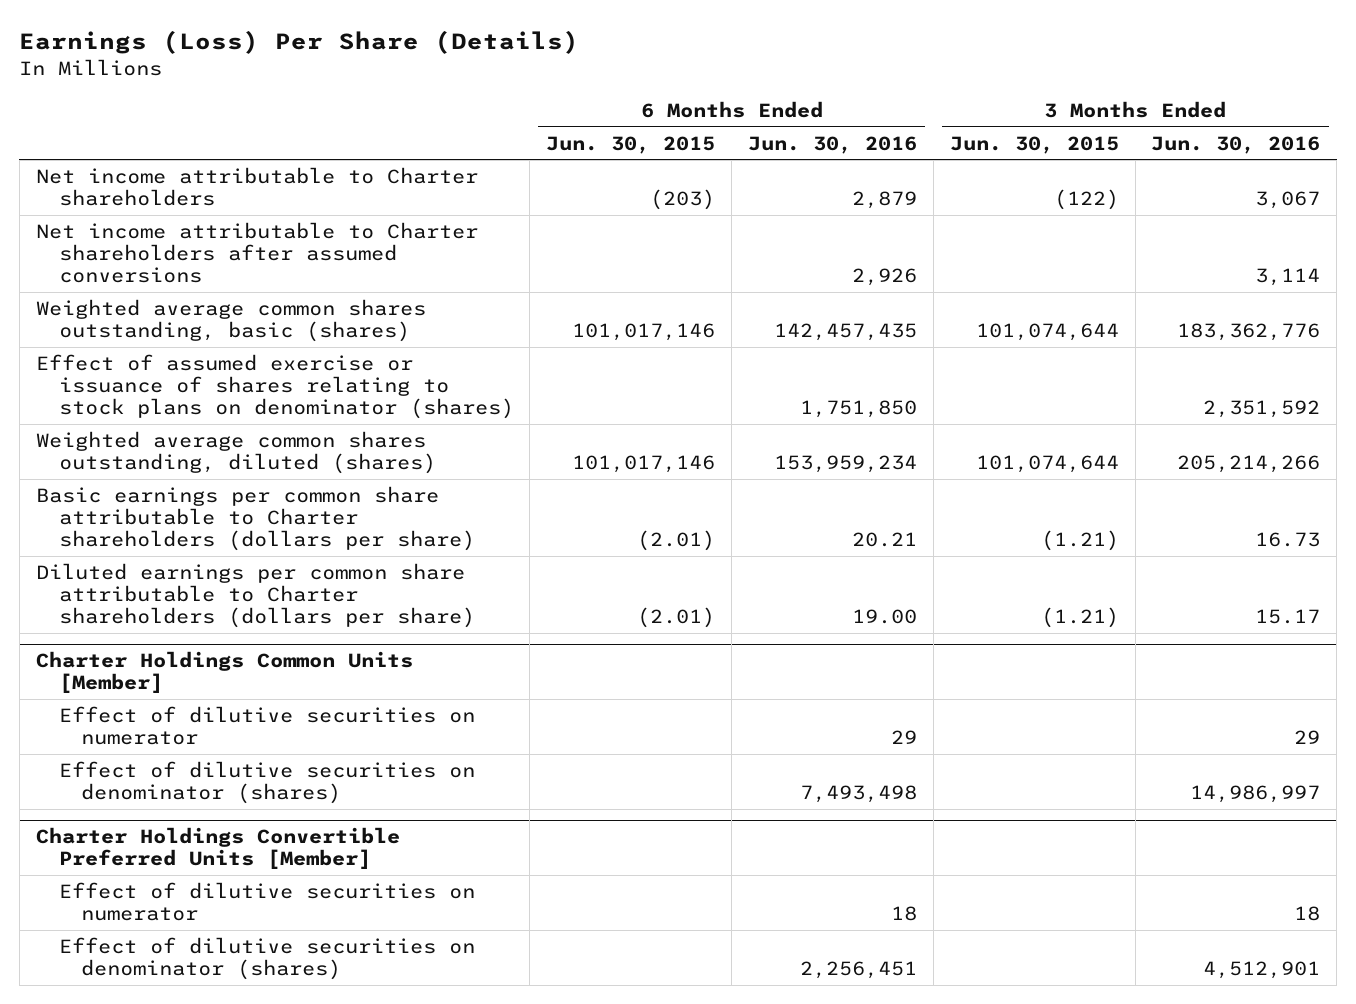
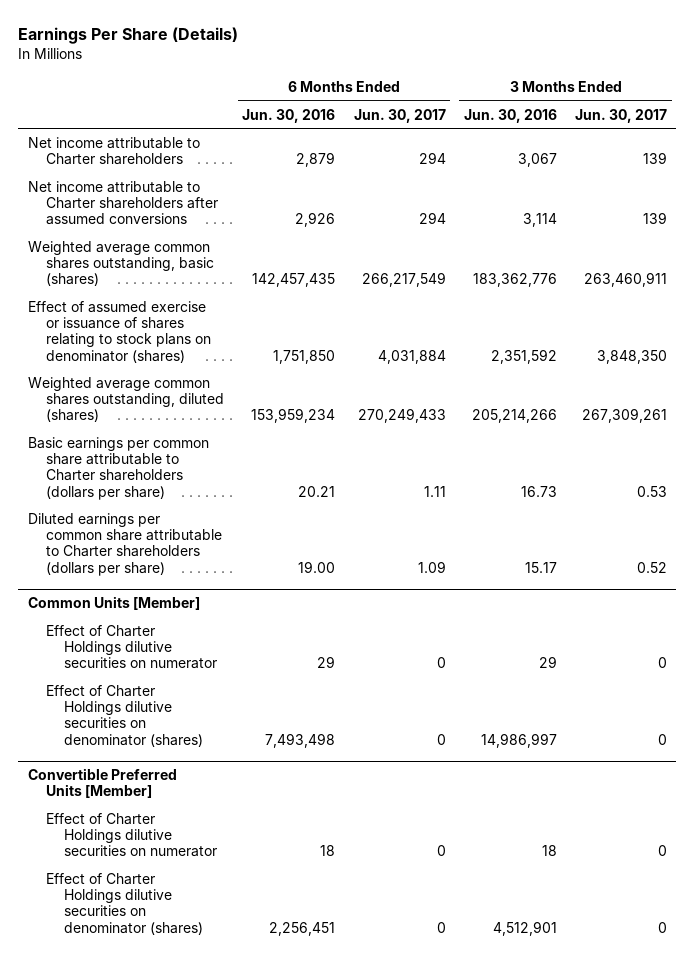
- Earnings (Loss) Per Share (Details)
+ Earnings Per Share (Details)
- | 6 Months Ended Jun. 30, 2015 | 6 Months Ended Jun. 30, 2016 | 3 Months Ended Jun. 30, 2015 | 3 Months Ended Jun. 30, 2016
+ | 6 Months Ended Jun. 30, 2016 | 6 Months Ended Jun. 30, 2017 | 3 Months Ended Jun. 30, 2016 | 3 Months Ended Jun. 30, 2017
- Charter Holdings Common Units [Member]
- Effect of dilutive securities on numerator | | 29 | | 29
- Effect of dilutive securities on denominator (shares) | | 7,493,498 | | 14,986,997
- Charter Holdings Convertible Preferred Units [Member]
- Effect of dilutive securities on numerator | | 18 | | 18
- Effect of dilutive securities on denominator (shares) | | 2,256,451 | | 4,512,901
+ Common Units [Member]
+ Effect of Charter Holdings dilutive securities on numerator | 29 | 0 | 29 | 0
+ Effect of Charter Holdings dilutive securities on denominator (shares) | 7,493,498 | 0 | 14,986,997 | 0
+ Convertible Preferred Units [Member]
+ Effect of Charter Holdings dilutive securities on numerator | 18 | 0 | 18 | 0
+ Effect of Charter Holdings dilutive securities on denominator (shares) | 2,256,451 | 0 | 4,512,901 | 0

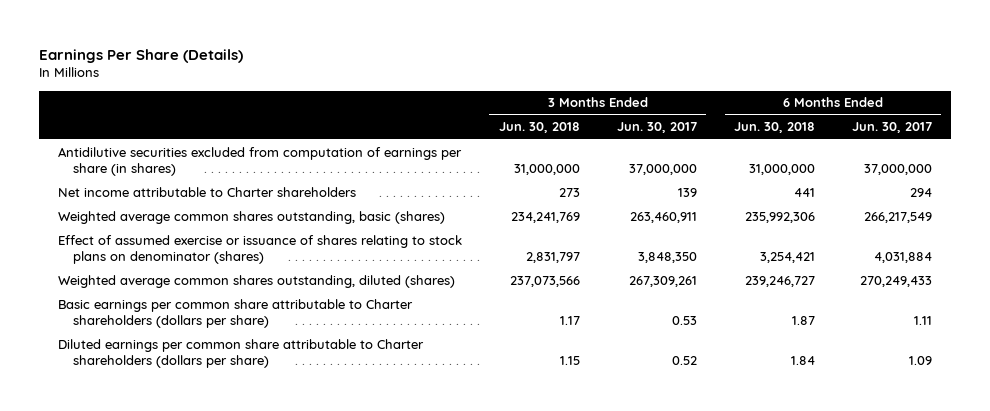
- | 6 Months Ended Jun. 30, 2016 | 6 Months Ended Jun. 30, 2017 | 3 Months Ended Jun. 30, 2016 | 3 Months Ended Jun. 30, 2017
+ | 3 Months Ended Jun. 30, 2018 | 3 Months Ended Jun. 30, 2017 | 6 Months Ended Jun. 30, 2018 | 6 Months Ended Jun. 30, 2017
+ Antidilutive securities excluded from computation of earnings per share (in shares) | 31,000,000 | 37,000,000 | 31,000,000 | 37,000,000
- Net income attributable to Charter shareholders after assumed conversions | 2,926 | 294 | 3,114 | 139
- Common Units [Member]
- Effect of Charter Holdings dilutive securities on numerator | 29 | 0 | 29 | 0
- Effect of Charter Holdings dilutive securities on denominator (shares) | 7,493,498 | 0 | 14,986,997 | 0
- Convertible Preferred Units [Member]
- Effect of Charter Holdings dilutive securities on numerator | 18 | 0 | 18 | 0
- Effect of Charter Holdings dilutive securities on denominator (shares) | 2,256,451 | 0 | 4,512,901 | 0

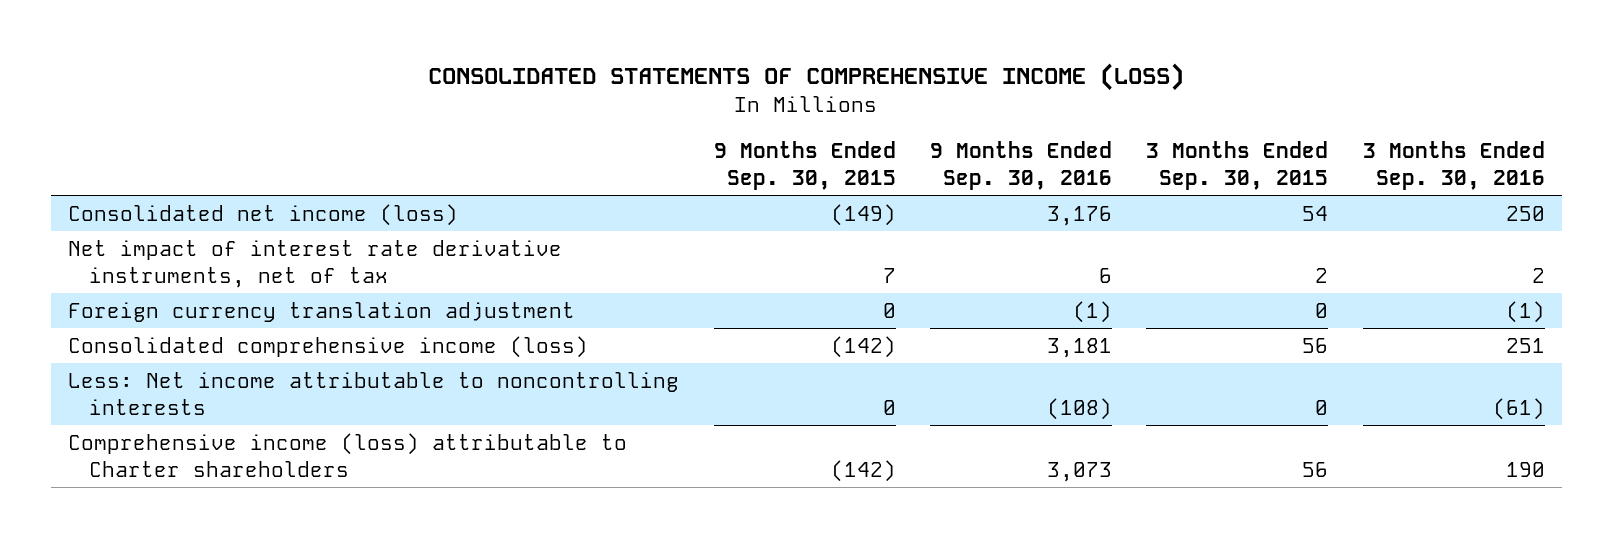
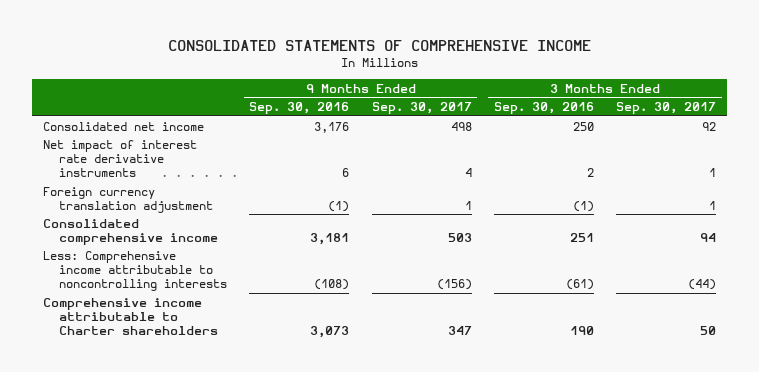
- CONSOLIDATED STATEMENTS OF COMPREHENSIVE INCOME (LOSS)
+ CONSOLIDATED STATEMENTS OF COMPREHENSIVE INCOME
- | 9 Months Ended Sep. 30, 2015 | 9 Months Ended Sep. 30, 2016 | 3 Months Ended Sep. 30, 2015 | 3 Months Ended Sep. 30, 2016
+ | 9 Months Ended Sep. 30, 2016 | 9 Months Ended Sep. 30, 2017 | 3 Months Ended Sep. 30, 2016 | 3 Months Ended Sep. 30, 2017
- Consolidated net income (loss) | (149) | 3,176 | 54 | 250
- Net impact of interest rate derivative instruments, net of tax | 7 | 6 | 2 | 2
+ Consolidated net income | 3,176 | 498 | 250 | 92
+ Net impact of interest rate derivative instruments | 6 | 4 | 2 | 1
- Consolidated comprehensive income (loss) | (142) | 3,181 | 56 | 251
- Less: Net income attributable to noncontrolling interests | 0 | (108) | 0 | (61)
- Comprehensive income (loss) attributable to Charter shareholders | (142) | 3,073 | 56 | 190
+ Consolidated comprehensive income | 3,181 | 503 | 251 | 94
+ Less: Comprehensive income attributable to noncontrolling interests | (108) | (156) | (61) | (44)
+ Comprehensive income attributable to Charter shareholders | 3,073 | 347 | 190 | 50

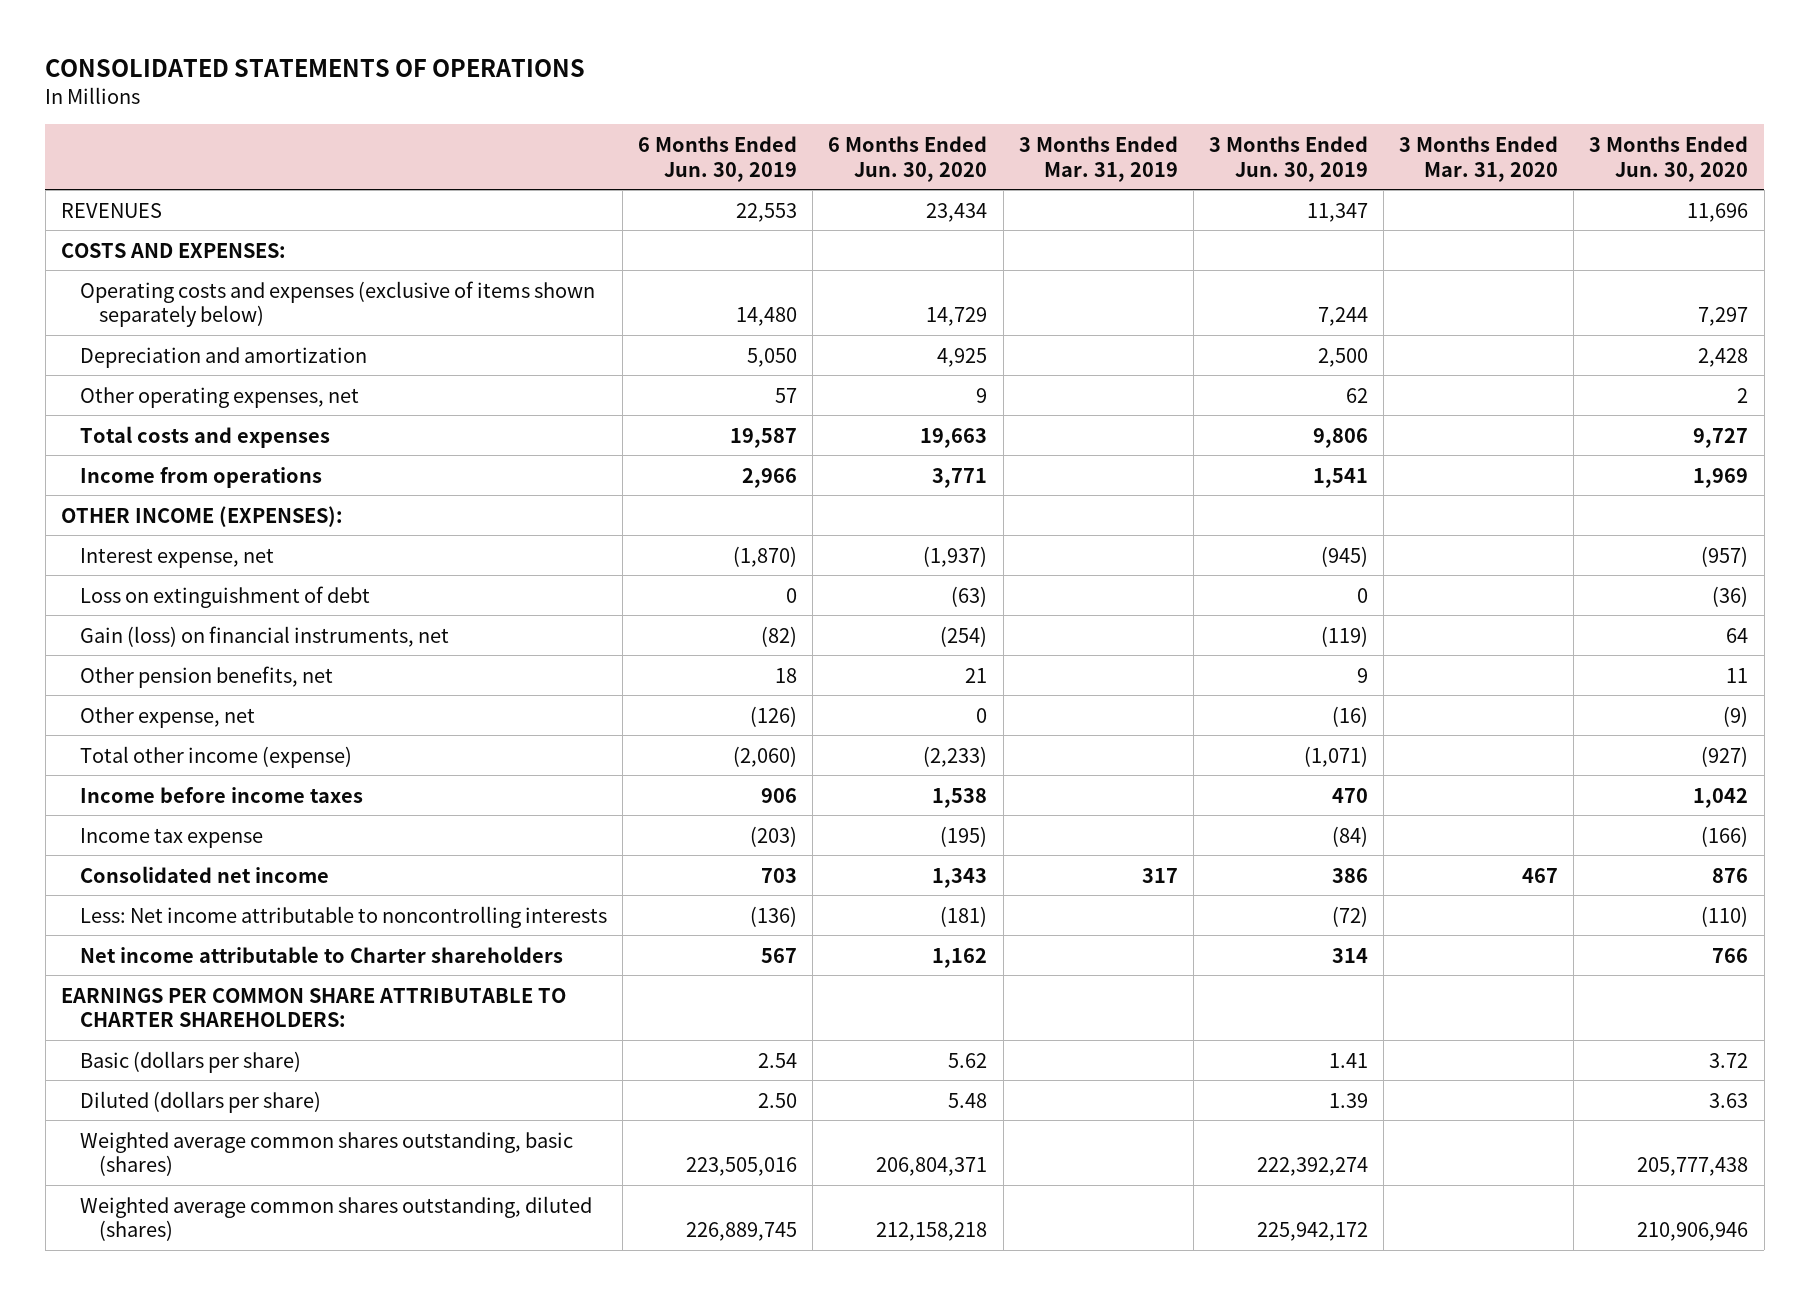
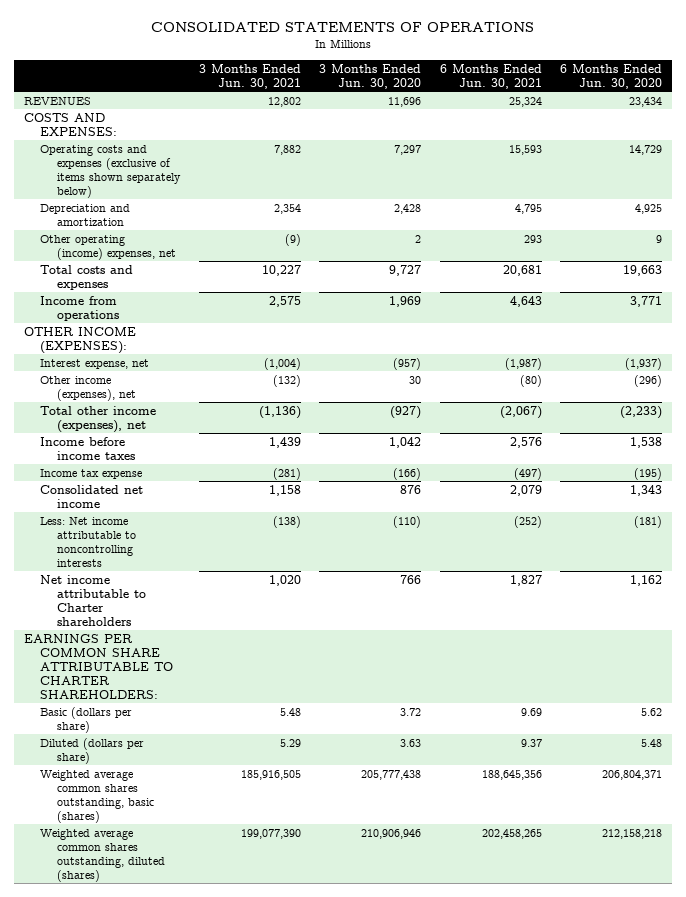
- | 6 Months Ended Jun. 30, 2019 | 6 Months Ended Jun. 30, 2020 | 3 Months Ended Mar. 31, 2019 | 3 Months Ended Jun. 30, 2019 | 3 Months Ended Mar. 31, 2020 | 3 Months Ended Jun. 30, 2020
+ | 3 Months Ended Jun. 30, 2021 | 3 Months Ended Jun. 30, 2020 | 6 Months Ended Jun. 30, 2021 | 6 Months Ended Jun. 30, 2020
- Other operating expenses, net | 57 | 9 | | 62 | | 2
+ Other operating (income) expenses, net | (9) | 2 | 293 | 9
- Loss on extinguishment of debt | 0 | (63) | | 0 | | (36)
- Gain (loss) on financial instruments, net | (82) | (254) | | (119) | | 64
- Other pension benefits, net | 18 | 21 | | 9 | | 11
- Other expense, net | (126) | 0 | | (16) | | (9)
- Total other income (expense) | (2,060) | (2,233) | | (1,071) | | (927)
+ Other income (expenses), net | (132) | 30 | (80) | (296)
+ Total other income (expenses), net | (1,136) | (927) | (2,067) | (2,233)

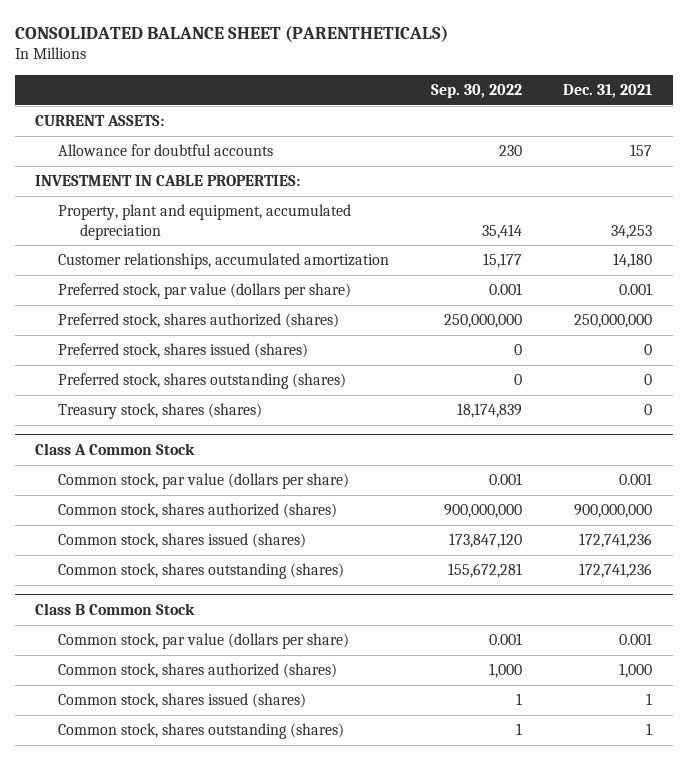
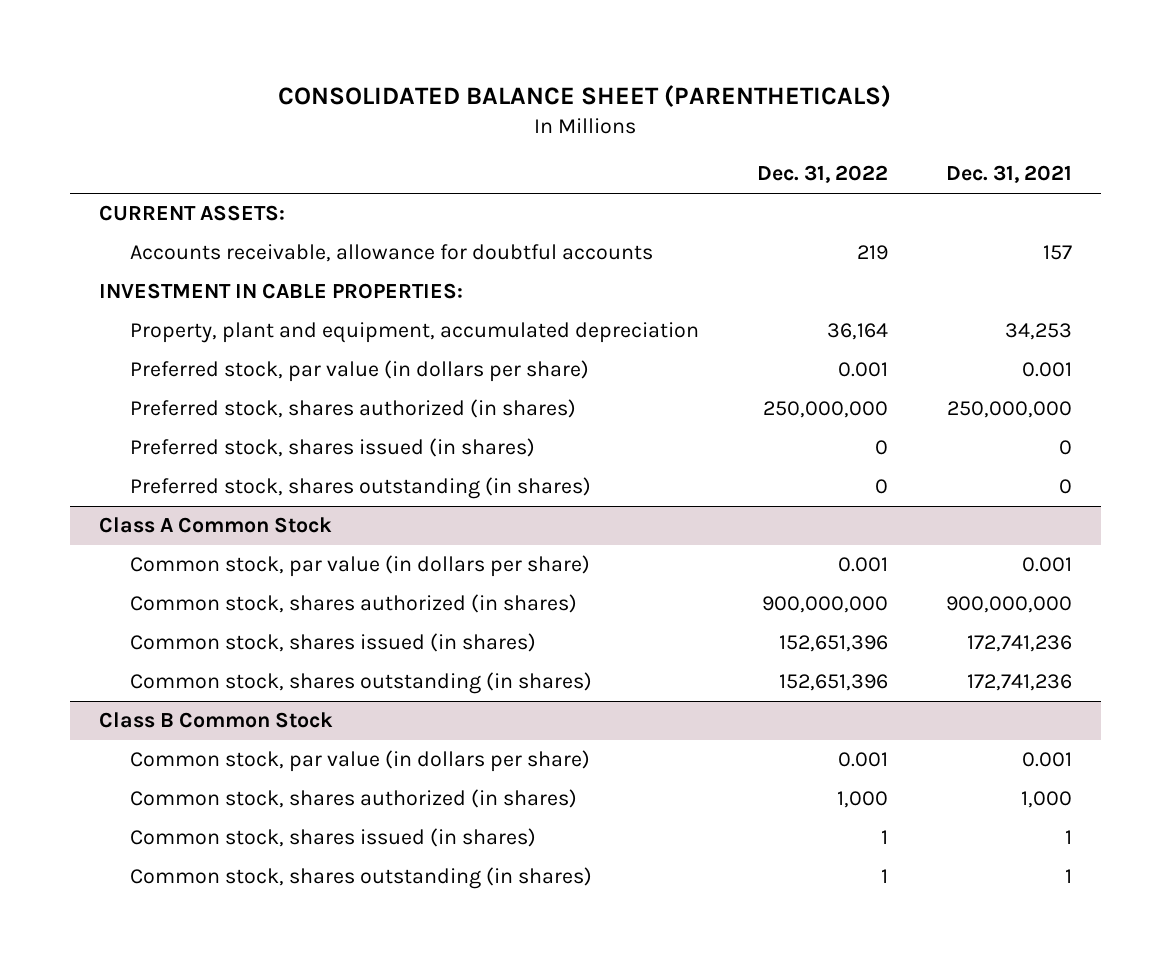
- | Sep. 30, 2022 | Dec. 31, 2021
+ | Dec. 31, 2022 | Dec. 31, 2021
- Allowance for doubtful accounts | 230 | 157
+ Accounts receivable, allowance for doubtful accounts | 219 | 157
- Customer relationships, accumulated amortization | 15,177 | 14,180
- Preferred stock, par value (dollars per share) | 0.001 | 0.001
- Preferred stock, shares authorized (shares) | 250,000,000 | 250,000,000
- Preferred stock, shares issued (shares) | 0 | 0
- Preferred stock, shares outstanding (shares) | 0 | 0
- Treasury stock, shares (shares) | 18,174,839 | 0
+ Preferred stock, par value (in dollars per share) | 0.001 | 0.001
+ Preferred stock, shares authorized (in shares) | 250,000,000 | 250,000,000
+ Preferred stock, shares issued (in shares) | 0 | 0
+ Preferred stock, shares outstanding (in shares) | 0 | 0
@ Class A Common Stock
- Common stock, par value (dollars per share) | 0.001 | 0.001
- Common stock, shares authorized (shares) | 900,000,000 | 900,000,000
- Common stock, shares issued (shares) | 173,847,120 | 172,741,236
- Common stock, shares outstanding (shares) | 155,672,281 | 172,741,236
+ Common stock, par value (in dollars per share) | 0.001 | 0.001
+ Common stock, shares authorized (in shares) | 900,000,000 | 900,000,000
+ Common stock, shares issued (in shares) | 152,651,396 | 172,741,236
+ Common stock, shares outstanding (in shares) | 152,651,396 | 172,741,236
@ Class B Common Stock
- Common stock, par value (dollars per share) | 0.001 | 0.001
- Common stock, shares authorized (shares) | 1,000 | 1,000
- Common stock, shares issued (shares) | 1 | 1
- Common stock, shares outstanding (shares) | 1 | 1
+ Common stock, par value (in dollars per share) | 0.001 | 0.001
+ Common stock, shares authorized (in shares) | 1,000 | 1,000
+ Common stock, shares issued (in shares) | 1 | 1
+ Common stock, shares outstanding (in shares) | 1 | 1

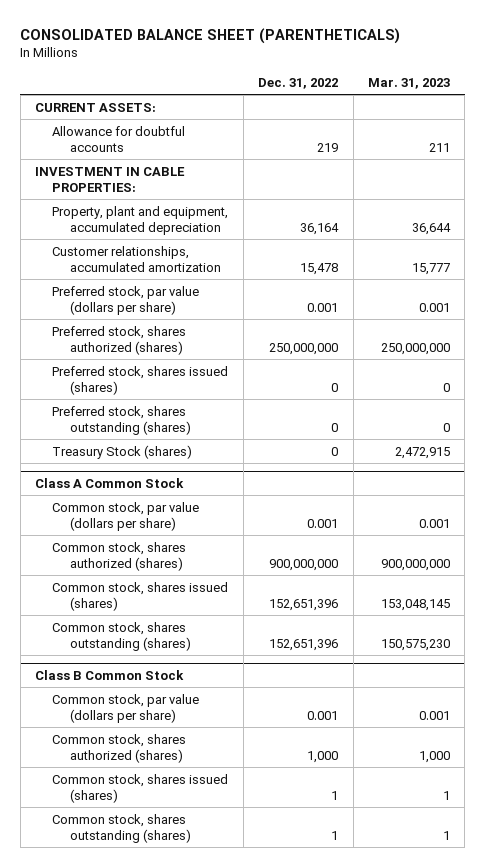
- | Dec. 31, 2022 | Dec. 31, 2021
+ | Dec. 31, 2022 | Mar. 31, 2023
- Accounts receivable, allowance for doubtful accounts | 219 | 157
+ Allowance for doubtful accounts | 219 | 211
- Preferred stock, par value (in dollars per share) | 0.001 | 0.001
- Preferred stock, shares authorized (in shares) | 250,000,000 | 250,000,000
- Preferred stock, shares issued (in shares) | 0 | 0
- Preferred stock, shares outstanding (in shares) | 0 | 0
+ Customer relationships, accumulated amortization | 15,478 | 15,777
+ Preferred stock, par value (dollars per share) | 0.001 | 0.001
+ Preferred stock, shares authorized (shares) | 250,000,000 | 250,000,000
+ Preferred stock, shares issued (shares) | 0 | 0
+ Preferred stock, shares outstanding (shares) | 0 | 0
+ Treasury Stock (shares) | 0 | 2,472,915
@ Class A Common Stock
- Common stock, par value (in dollars per share) | 0.001 | 0.001
- Common stock, shares authorized (in shares) | 900,000,000 | 900,000,000
- Common stock, shares issued (in shares) | 152,651,396 | 172,741,236
- Common stock, shares outstanding (in shares) | 152,651,396 | 172,741,236
+ Common stock, par value (dollars per share) | 0.001 | 0.001
+ Common stock, shares authorized (shares) | 900,000,000 | 900,000,000
+ Common stock, shares issued (shares) | 152,651,396 | 153,048,145
+ Common stock, shares outstanding (shares) | 152,651,396 | 150,575,230
@ Class B Common Stock
- Common stock, par value (in dollars per share) | 0.001 | 0.001
- Common stock, shares authorized (in shares) | 1,000 | 1,000
- Common stock, shares issued (in shares) | 1 | 1
- Common stock, shares outstanding (in shares) | 1 | 1
+ Common stock, par value (dollars per share) | 0.001 | 0.001
+ Common stock, shares authorized (shares) | 1,000 | 1,000
+ Common stock, shares issued (shares) | 1 | 1
+ Common stock, shares outstanding (shares) | 1 | 1

